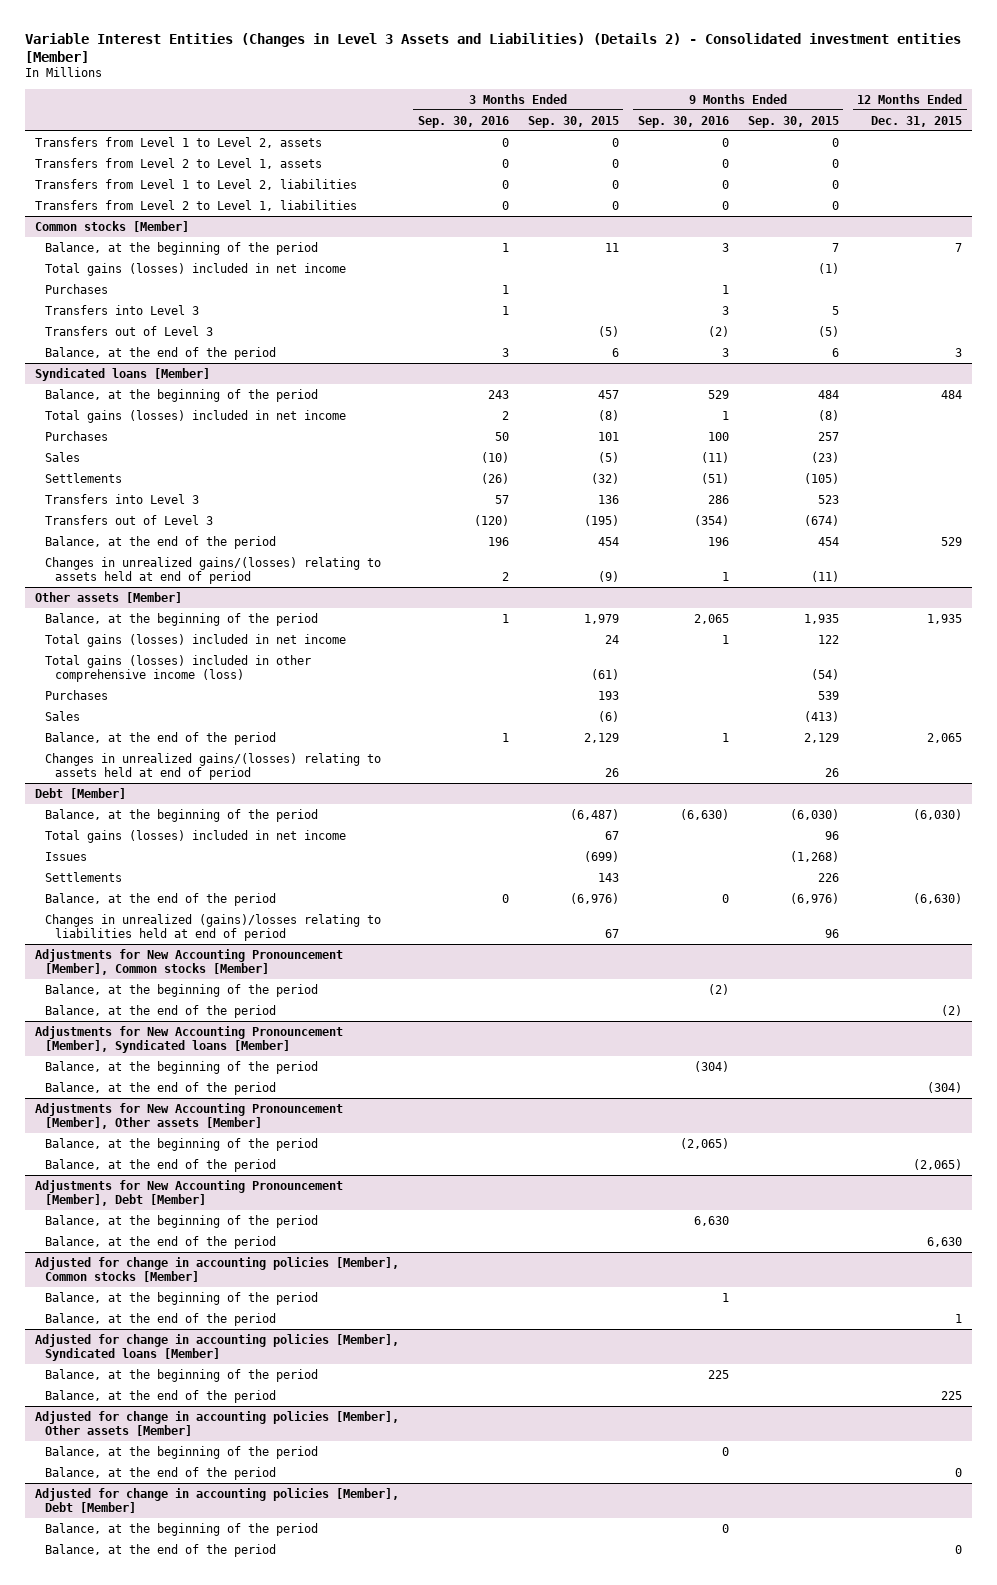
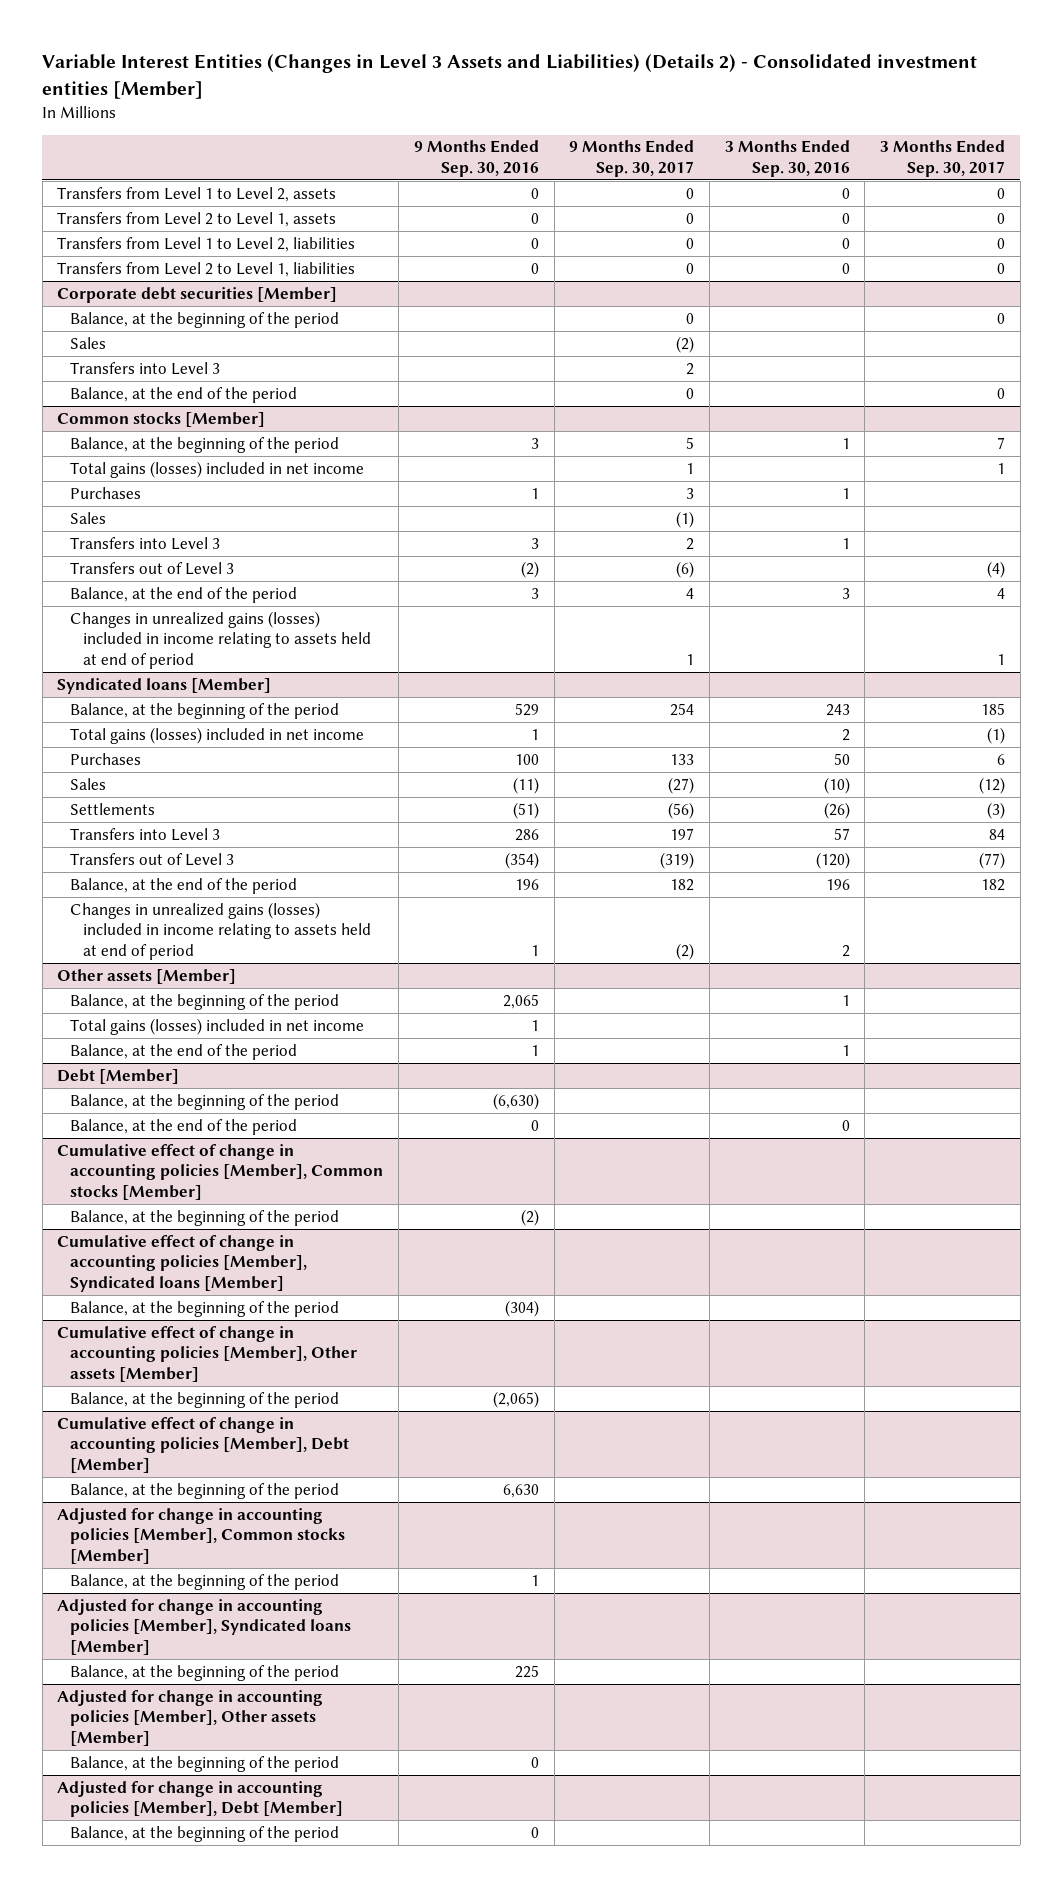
- | 3 Months Ended Sep. 30, 2016 | 3 Months Ended Sep. 30, 2015 | 9 Months Ended Sep. 30, 2016 | 9 Months Ended Sep. 30, 2015 | 12 Months Ended Dec. 31, 2015
+ | 9 Months Ended Sep. 30, 2016 | 9 Months Ended Sep. 30, 2017 | 3 Months Ended Sep. 30, 2016 | 3 Months Ended Sep. 30, 2017
+ Corporate debt securities [Member]
+ Balance, at the beginning of the period | | 0 | | 0
+ Sales | | (2) | |
+ Transfers into Level 3 | | 2 | |
+ Balance, at the end of the period | | 0 | | 0
@ Common stocks [Member]
+ Sales | | (1) | |
+ Changes in unrealized gains (losses) included in income relating to assets held at end of period | | 1 | | 1
@ Syndicated loans [Member]
- Changes in unrealized gains/(losses) relating to assets held at end of period | 2 | (9) | 1 | (11) |
+ Changes in unrealized gains (losses) included in income relating to assets held at end of period | 1 | (2) | 2 |
@ Other assets [Member]
- Total gains (losses) included in other comprehensive income (loss) | | (61) | | (54) |
- Purchases | | 193 | | 539 |
- Sales | | (6) | | (413) |
- Changes in unrealized gains/(losses) relating to assets held at end of period | | 26 | | 26 |
@ Debt [Member]
- Total gains (losses) included in net income | | 67 | | 96 |
- Issues | | (699) | | (1,268) |
- Settlements | | 143 | | 226 |
- Changes in unrealized (gains)/losses relating to liabilities held at end of period | | 67 | | 96 |
- Adjustments for New Accounting Pronouncement [Member], Common stocks [Member]
+ Cumulative effect of change in accounting policies [Member], Common stocks [Member]
- Balance, at the end of the period | | | | | (2)
- Adjustments for New Accounting Pronouncement [Member], Syndicated loans [Member]
+ Cumulative effect of change in accounting policies [Member], Syndicated loans [Member]
- Balance, at the end of the period | | | | | (304)
- Adjustments for New Accounting Pronouncement [Member], Other assets [Member]
+ Cumulative effect of change in accounting policies [Member], Other assets [Member]
- Balance, at the end of the period | | | | | (2,065)
- Adjustments for New Accounting Pronouncement [Member], Debt [Member]
+ Cumulative effect of change in accounting policies [Member], Debt [Member]
- Balance, at the end of the period | | | | | 6,630
@ Adjusted for change in accounting policies [Member], Common stocks [Member]
- Balance, at the end of the period | | | | | 1
@ Adjusted for change in accounting policies [Member], Syndicated loans [Member]
- Balance, at the end of the period | | | | | 225
@ Adjusted for change in accounting policies [Member], Other assets [Member]
- Balance, at the end of the period | | | | | 0
@ Adjusted for change in accounting policies [Member], Debt [Member]
- Balance, at the end of the period | | | | | 0

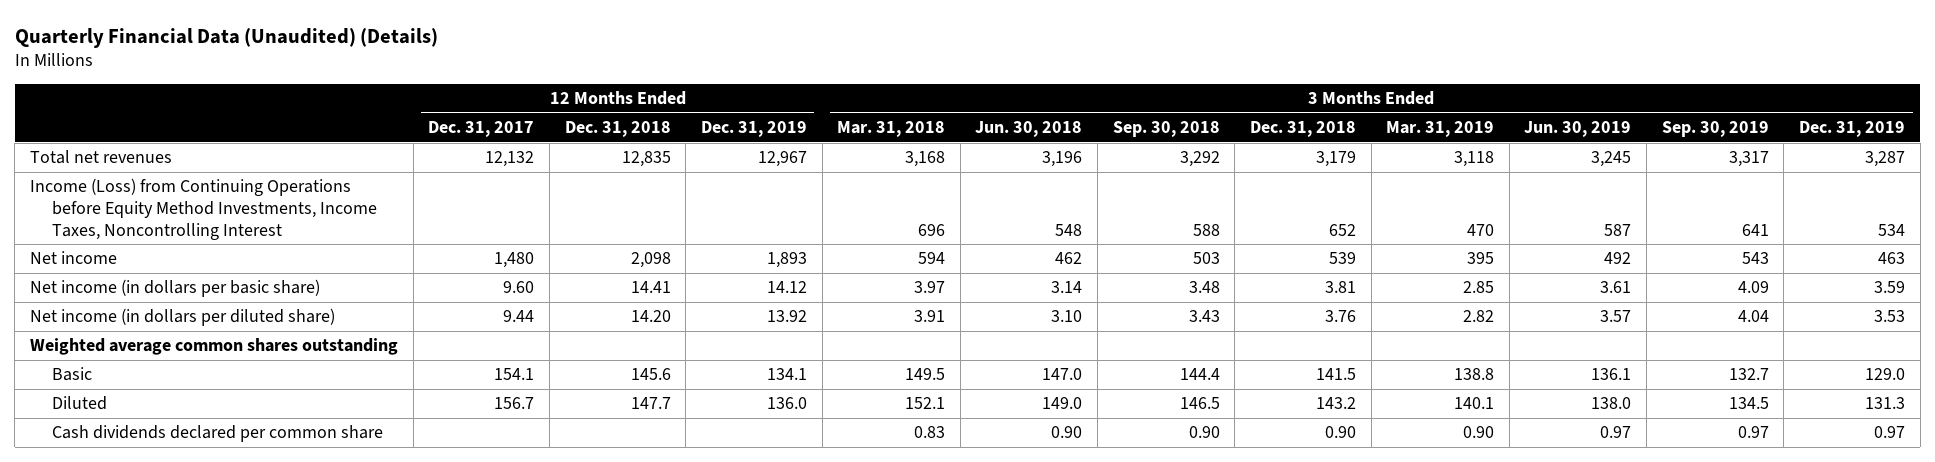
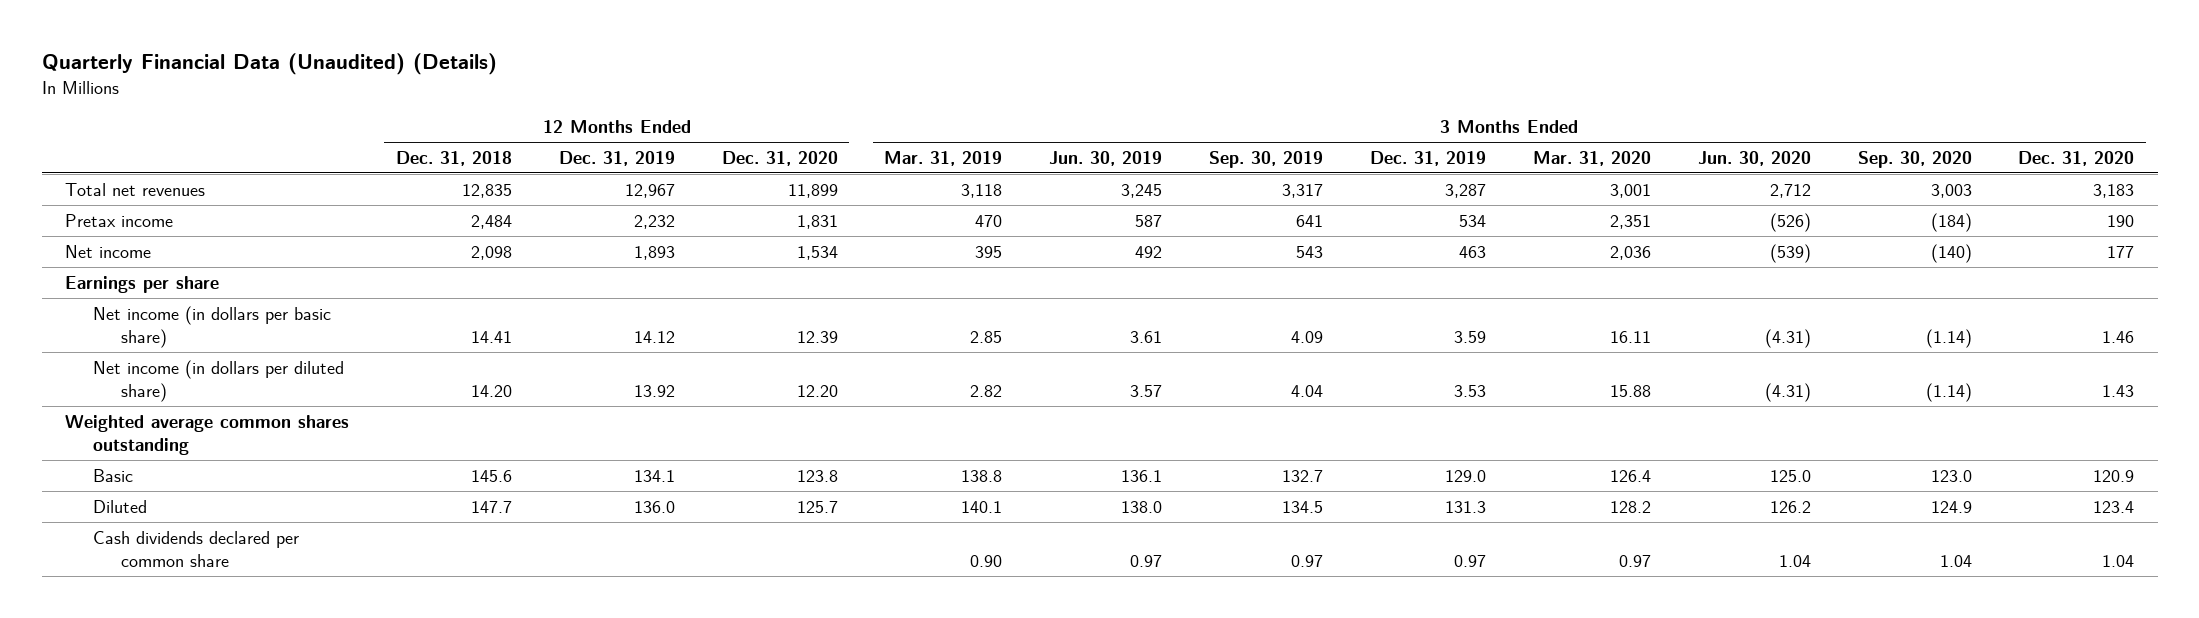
- | 12 Months Ended Dec. 31, 2017 | 12 Months Ended Dec. 31, 2018 | 12 Months Ended Dec. 31, 2019 | 3 Months Ended Mar. 31, 2018 | 3 Months Ended Jun. 30, 2018 | 3 Months Ended Sep. 30, 2018 | 3 Months Ended Dec. 31, 2018 | 3 Months Ended Mar. 31, 2019 | 3 Months Ended Jun. 30, 2019 | 3 Months Ended Sep. 30, 2019 | 3 Months Ended Dec. 31, 2019
+ | 12 Months Ended Dec. 31, 2018 | 12 Months Ended Dec. 31, 2019 | 12 Months Ended Dec. 31, 2020 | 3 Months Ended Mar. 31, 2019 | 3 Months Ended Jun. 30, 2019 | 3 Months Ended Sep. 30, 2019 | 3 Months Ended Dec. 31, 2019 | 3 Months Ended Mar. 31, 2020 | 3 Months Ended Jun. 30, 2020 | 3 Months Ended Sep. 30, 2020 | 3 Months Ended Dec. 31, 2020
- Income (Loss) from Continuing Operations before Equity Method Investments, Income Taxes, Noncontrolling Interest | | | | 696 | 548 | 588 | 652 | 470 | 587 | 641 | 534
+ Pretax income | 2,484 | 2,232 | 1,831 | 470 | 587 | 641 | 534 | 2,351 | (526) | (184) | 190
+ Earnings per share

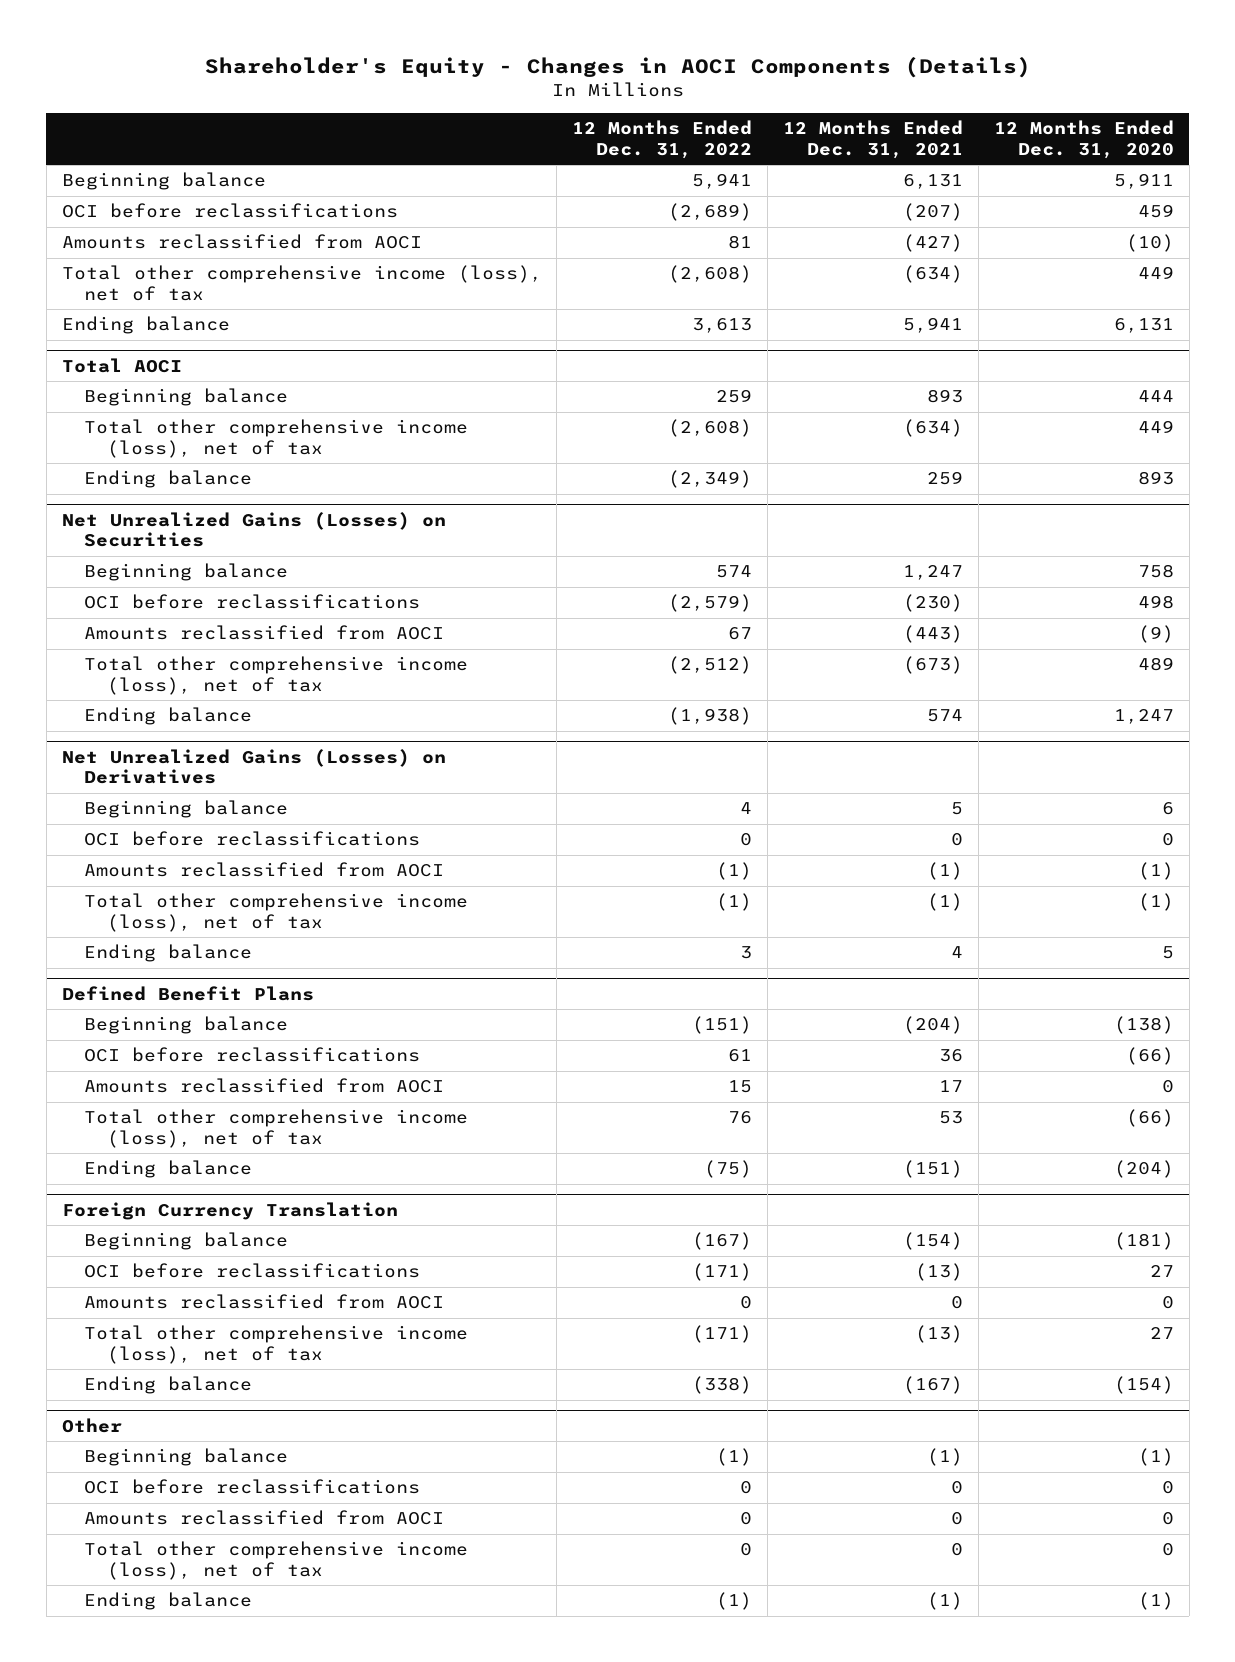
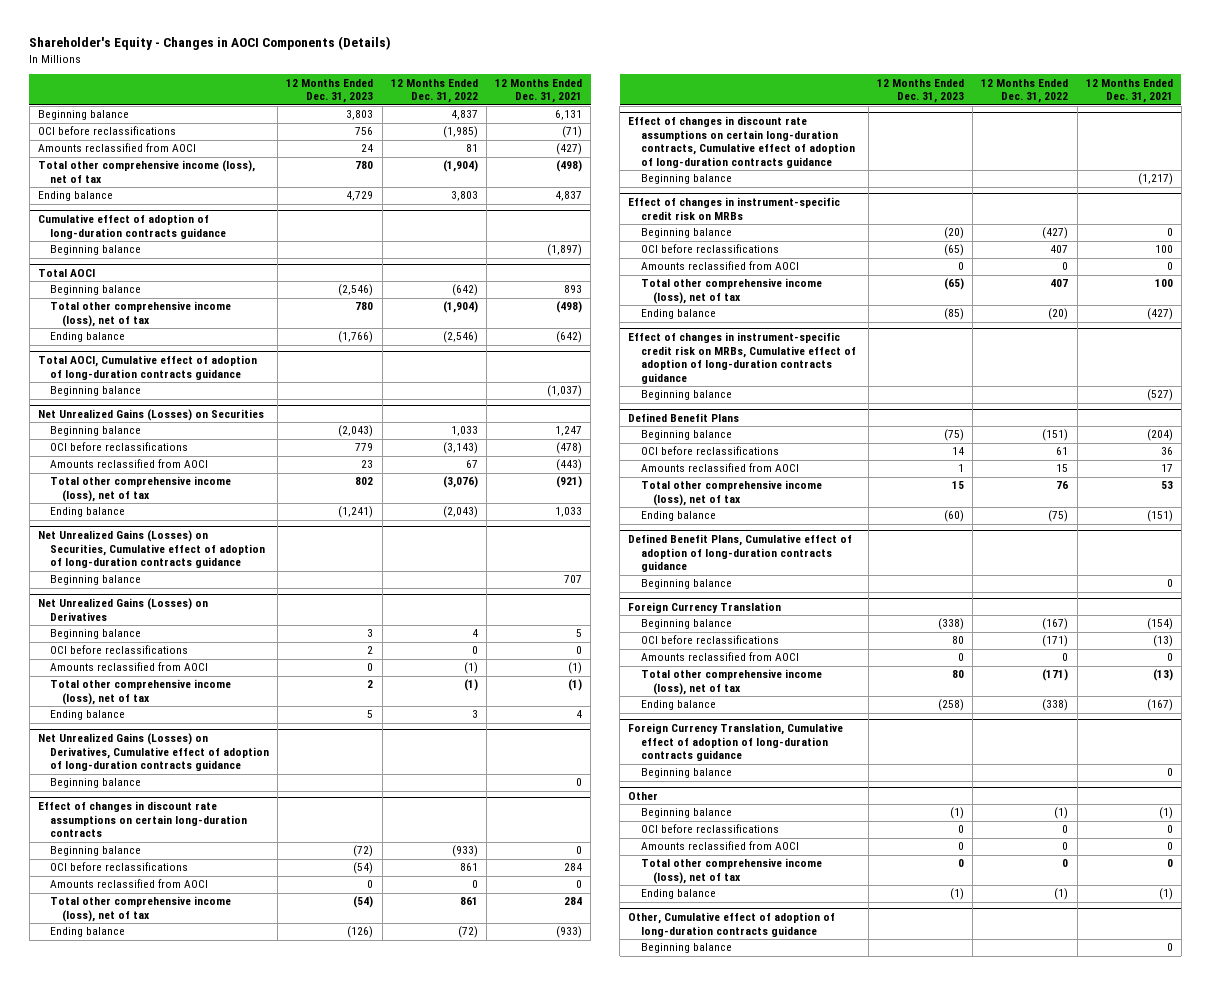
- | 12 Months Ended Dec. 31, 2022 | 12 Months Ended Dec. 31, 2021 | 12 Months Ended Dec. 31, 2020
+ | 12 Months Ended Dec. 31, 2023 | 12 Months Ended Dec. 31, 2022 | 12 Months Ended Dec. 31, 2021
- Beginning balance | 5,941 | 6,131 | 5,911
- OCI before reclassifications | (2,689) | (207) | 459
+ Beginning balance | 3,803 | 4,837 | 6,131
+ OCI before reclassifications | 756 | (1,985) | (71)
- Total other comprehensive income (loss), net of tax | (2,608) | (634) | 449
- Ending balance | 3,613 | 5,941 | 6,131
+ Total other comprehensive income (loss), net of tax | 780 | (1,904) | (498)
+ Ending balance | 4,729 | 3,803 | 4,837
+ Cumulative effect of adoption of long-duration contracts guidance
+ Beginning balance | | | (1,897)
@ Total AOCI
- Beginning balance | 259 | 893 | 444
- Total other comprehensive income (loss), net of tax | (2,608) | (634) | 449
- Ending balance | (2,349) | 259 | 893
+ Beginning balance | (2,546) | (642) | 893
+ Total other comprehensive income (loss), net of tax | 780 | (1,904) | (498)
+ Ending balance | (1,766) | (2,546) | (642)
+ Total AOCI, Cumulative effect of adoption of long-duration contracts guidance
+ Beginning balance | | | (1,037)
@ Net Unrealized Gains (Losses) on Securities
- Beginning balance | 574 | 1,247 | 758
- OCI before reclassifications | (2,579) | (230) | 498
+ Beginning balance | (2,043) | 1,033 | 1,247
+ OCI before reclassifications | 779 | (3,143) | (478)
- Total other comprehensive income (loss), net of tax | (2,512) | (673) | 489
- Ending balance | (1,938) | 574 | 1,247
+ Total other comprehensive income (loss), net of tax | 802 | (3,076) | (921)
+ Ending balance | (1,241) | (2,043) | 1,033
+ Net Unrealized Gains (Losses) on Securities, Cumulative effect of adoption of long-duration contracts guidance
+ Beginning balance | | | 707
+ Net Unrealized Gains (Losses) on Derivatives, Cumulative effect of adoption of long-duration contracts guidance
+ Beginning balance | | | 0
+ Effect of changes in discount rate assumptions on certain long-duration contracts
+ Beginning balance | (72) | (933) | 0
+ OCI before reclassifications | (54) | 861 | 284
+ Amounts reclassified from AOCI | 0 | 0 | 0
+ Total other comprehensive income (loss), net of tax | (54) | 861 | 284
+ Ending balance | (126) | (72) | (933)
+ Effect of changes in discount rate assumptions on certain long-duration contracts, Cumulative effect of adoption of long-duration contracts guidance
+ Beginning balance | | | (1,217)
+ Effect of changes in instrument-specific credit risk on MRBs
+ Beginning balance | (20) | (427) | 0
+ OCI before reclassifications | (65) | 407 | 100
+ Amounts reclassified from AOCI | 0 | 0 | 0
+ Total other comprehensive income (loss), net of tax | (65) | 407 | 100
+ Ending balance | (85) | (20) | (427)
+ Effect of changes in instrument-specific credit risk on MRBs, Cumulative effect of adoption of long-duration contracts guidance
+ Beginning balance | | | (527)
+ Defined Benefit Plans, Cumulative effect of adoption of long-duration contracts guidance
+ Beginning balance | | | 0
+ Foreign Currency Translation, Cumulative effect of adoption of long-duration contracts guidance
+ Beginning balance | | | 0
+ Other, Cumulative effect of adoption of long-duration contracts guidance
+ Beginning balance | | | 0

